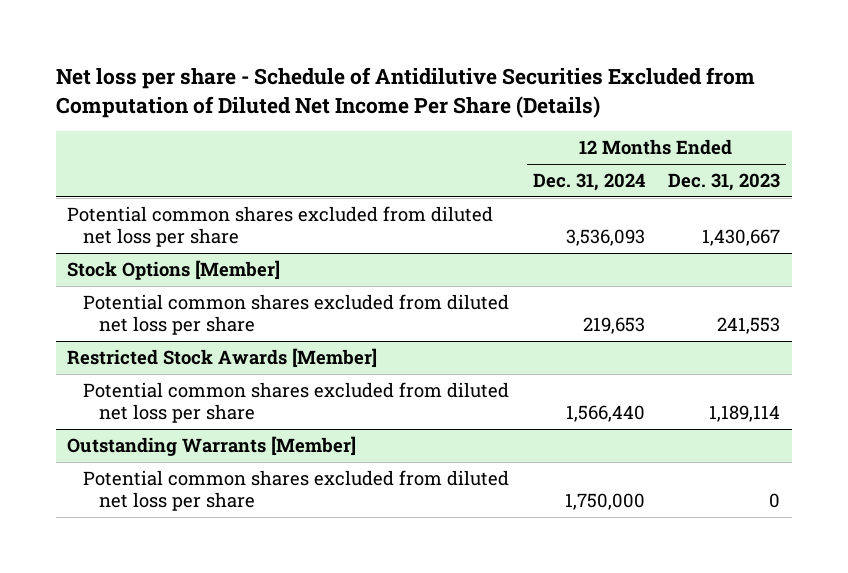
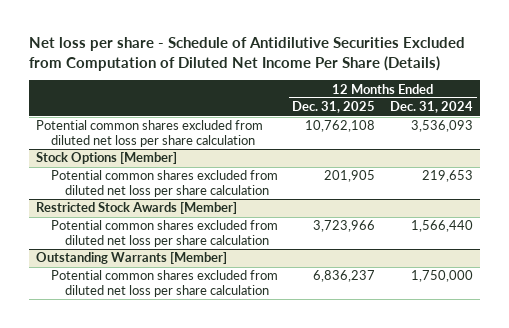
- | 12 Months Ended Dec. 31, 2024 | 12 Months Ended Dec. 31, 2023
+ | 12 Months Ended Dec. 31, 2025 | 12 Months Ended Dec. 31, 2024
- Potential common shares excluded from diluted net loss per share | 3,536,093 | 1,430,667
+ Potential common shares excluded from diluted net loss per share calculation | 10,762,108 | 3,536,093
@ Stock Options [Member]
- Potential common shares excluded from diluted net loss per share | 219,653 | 241,553
+ Potential common shares excluded from diluted net loss per share calculation | 201,905 | 219,653
@ Restricted Stock Awards [Member]
- Potential common shares excluded from diluted net loss per share | 1,566,440 | 1,189,114
+ Potential common shares excluded from diluted net loss per share calculation | 3,723,966 | 1,566,440
@ Outstanding Warrants [Member]
- Potential common shares excluded from diluted net loss per share | 1,750,000 | 0
+ Potential common shares excluded from diluted net loss per share calculation | 6,836,237 | 1,750,000

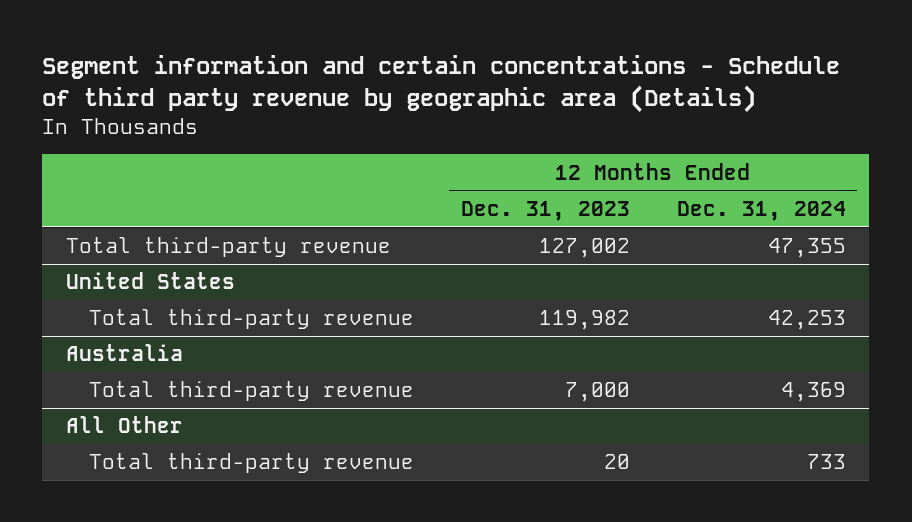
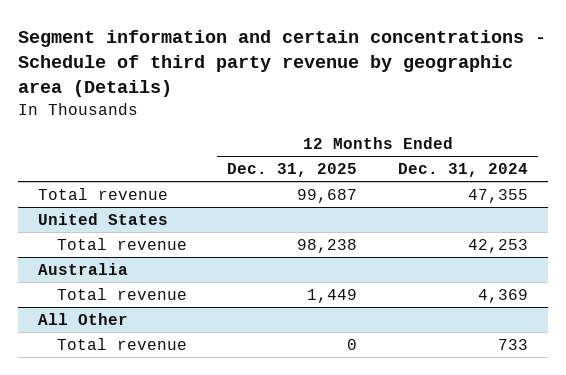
- | 12 Months Ended Dec. 31, 2023 | 12 Months Ended Dec. 31, 2024
+ | 12 Months Ended Dec. 31, 2025 | 12 Months Ended Dec. 31, 2024
- Total third-party revenue | 127,002 | 47,355
+ Total revenue | 99,687 | 47,355
@ United States
- Total third-party revenue | 119,982 | 42,253
+ Total revenue | 98,238 | 42,253
@ Australia
- Total third-party revenue | 7,000 | 4,369
+ Total revenue | 1,449 | 4,369
@ All Other
- Total third-party revenue | 20 | 733
+ Total revenue | 0 | 733

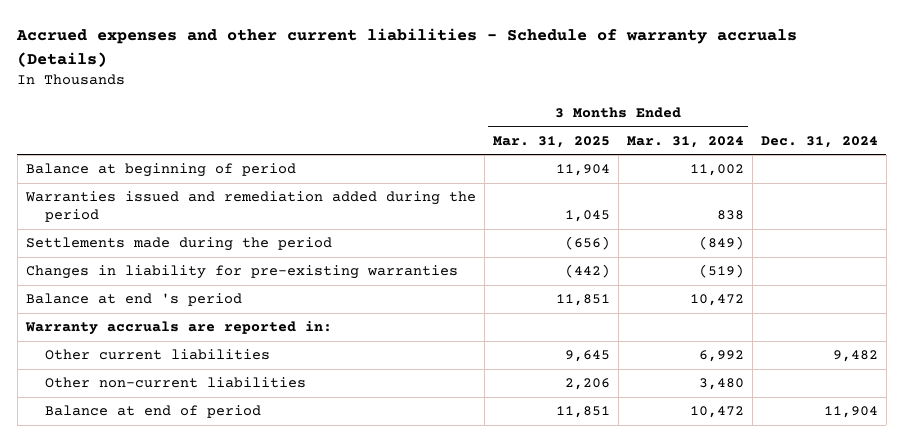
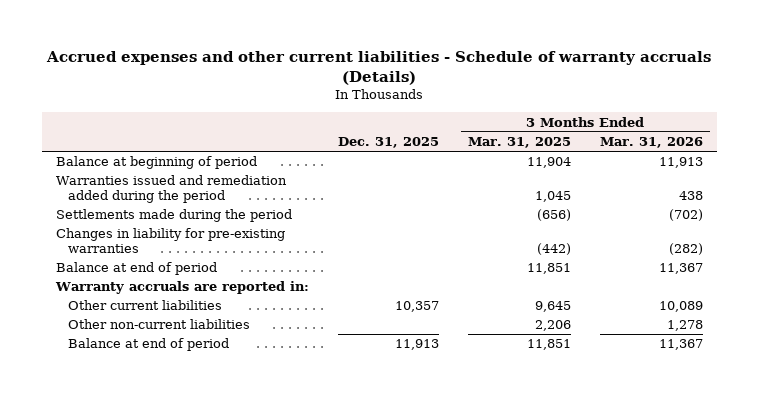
- | 3 Months Ended Mar. 31, 2025 | 3 Months Ended Mar. 31, 2024 | Dec. 31, 2024
+ | Dec. 31, 2025 | 3 Months Ended Mar. 31, 2025 | 3 Months Ended Mar. 31, 2026
- Balance at end 's period | 11,851 | 10,472 |
+ Balance at end of period | | 11,851 | 11,367

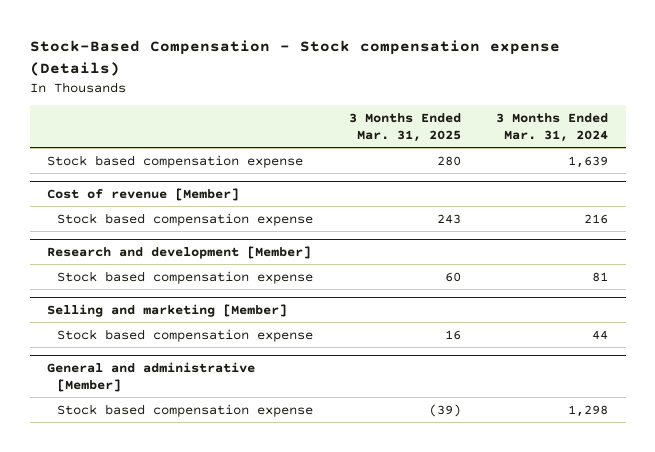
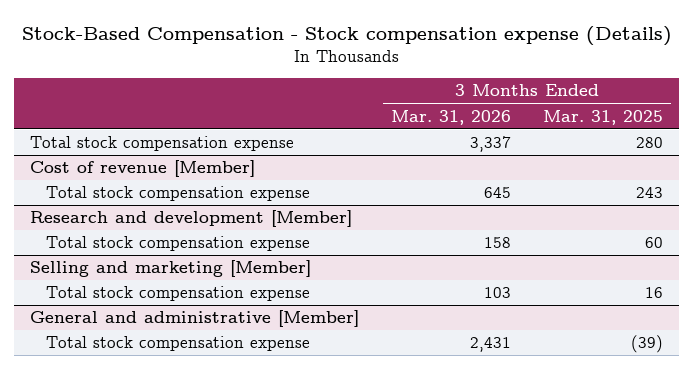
- | 3 Months Ended Mar. 31, 2025 | 3 Months Ended Mar. 31, 2024
+ | 3 Months Ended Mar. 31, 2026 | 3 Months Ended Mar. 31, 2025
- Stock based compensation expense | 280 | 1,639
+ Total stock compensation expense | 3,337 | 280
@ Cost of revenue [Member]
- Stock based compensation expense | 243 | 216
+ Total stock compensation expense | 645 | 243
@ Research and development [Member]
- Stock based compensation expense | 60 | 81
+ Total stock compensation expense | 158 | 60
@ Selling and marketing [Member]
- Stock based compensation expense | 16 | 44
+ Total stock compensation expense | 103 | 16
@ General and administrative [Member]
- Stock based compensation expense | (39) | 1,298
+ Total stock compensation expense | 2,431 | (39)

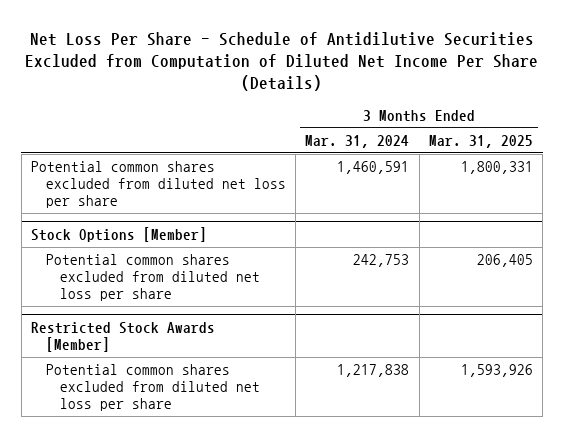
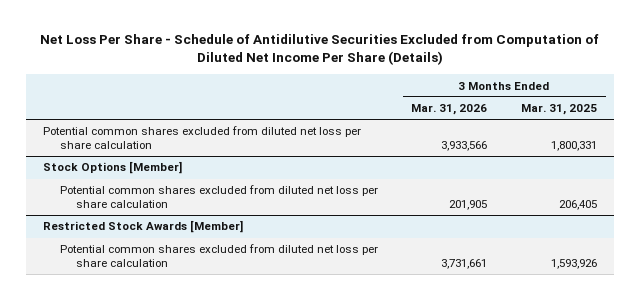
- | 3 Months Ended Mar. 31, 2024 | 3 Months Ended Mar. 31, 2025
+ | 3 Months Ended Mar. 31, 2026 | 3 Months Ended Mar. 31, 2025
- Potential common shares excluded from diluted net loss per share | 1,460,591 | 1,800,331
+ Potential common shares excluded from diluted net loss per share calculation | 3,933,566 | 1,800,331
@ Stock Options [Member]
- Potential common shares excluded from diluted net loss per share | 242,753 | 206,405
+ Potential common shares excluded from diluted net loss per share calculation | 201,905 | 206,405
@ Restricted Stock Awards [Member]
- Potential common shares excluded from diluted net loss per share | 1,217,838 | 1,593,926
+ Potential common shares excluded from diluted net loss per share calculation | 3,731,661 | 1,593,926

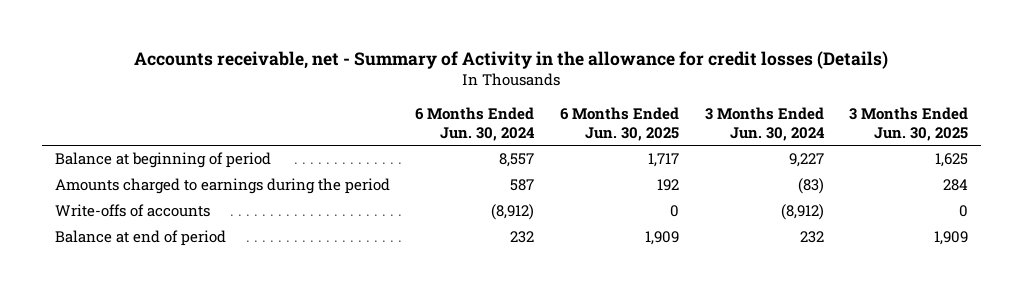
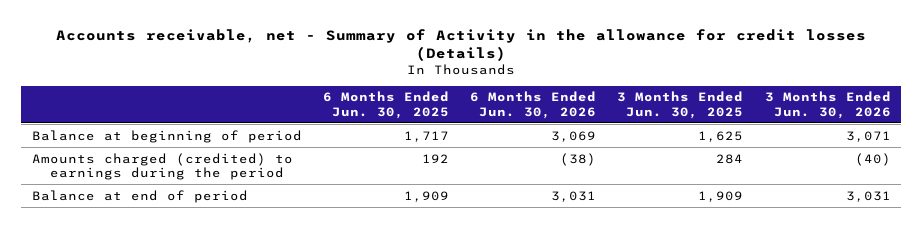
- | 6 Months Ended Jun. 30, 2024 | 6 Months Ended Jun. 30, 2025 | 3 Months Ended Jun. 30, 2024 | 3 Months Ended Jun. 30, 2025
+ | 6 Months Ended Jun. 30, 2025 | 6 Months Ended Jun. 30, 2026 | 3 Months Ended Jun. 30, 2025 | 3 Months Ended Jun. 30, 2026
- Amounts charged to earnings during the period | 587 | 192 | (83) | 284
- Write-offs of accounts | (8,912) | 0 | (8,912) | 0
+ Amounts charged (credited) to earnings during the period | 192 | (38) | 284 | (40)

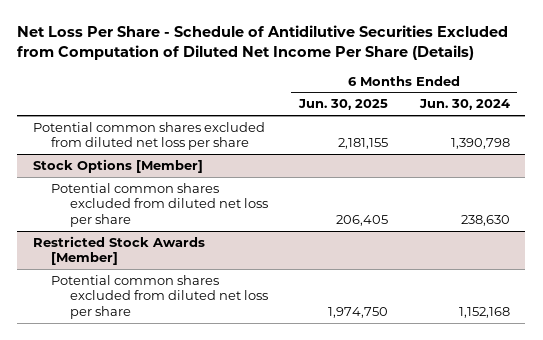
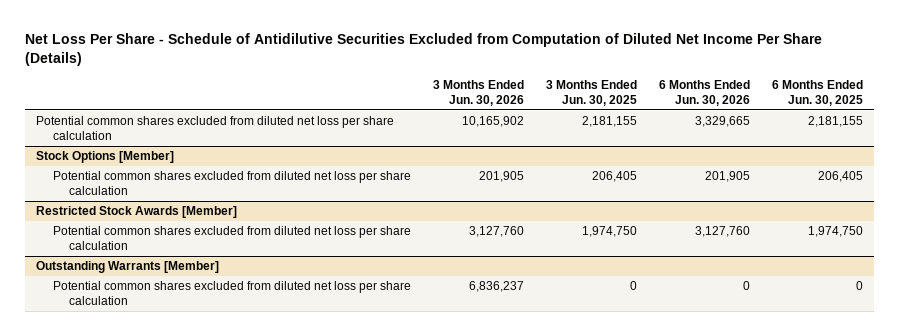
- | 6 Months Ended Jun. 30, 2025 | 6 Months Ended Jun. 30, 2024
+ | 3 Months Ended Jun. 30, 2026 | 3 Months Ended Jun. 30, 2025 | 6 Months Ended Jun. 30, 2026 | 6 Months Ended Jun. 30, 2025
- Potential common shares excluded from diluted net loss per share | 2,181,155 | 1,390,798
+ Potential common shares excluded from diluted net loss per share calculation | 10,165,902 | 2,181,155 | 3,329,665 | 2,181,155
@ Stock Options [Member]
- Potential common shares excluded from diluted net loss per share | 206,405 | 238,630
+ Potential common shares excluded from diluted net loss per share calculation | 201,905 | 206,405 | 201,905 | 206,405
@ Restricted Stock Awards [Member]
- Potential common shares excluded from diluted net loss per share | 1,974,750 | 1,152,168
+ Potential common shares excluded from diluted net loss per share calculation | 3,127,760 | 1,974,750 | 3,127,760 | 1,974,750
+ Outstanding Warrants [Member]
+ Potential common shares excluded from diluted net loss per share calculation | 6,836,237 | 0 | 0 | 0

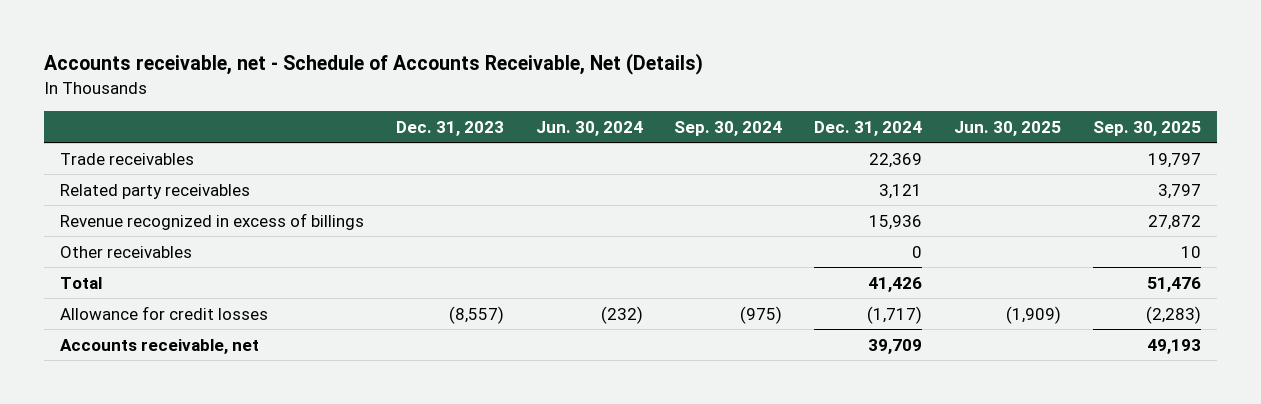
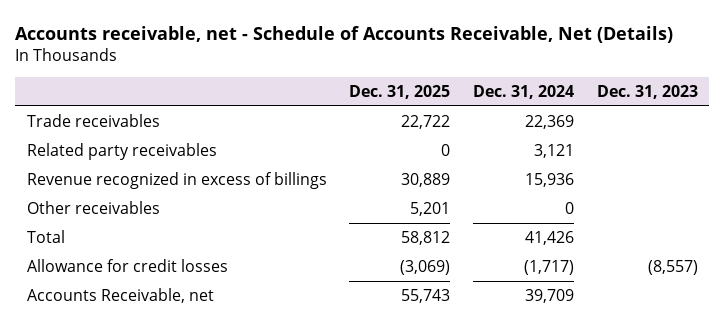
- | Dec. 31, 2023 | Jun. 30, 2024 | Sep. 30, 2024 | Dec. 31, 2024 | Jun. 30, 2025 | Sep. 30, 2025
+ | Dec. 31, 2025 | Dec. 31, 2024 | Dec. 31, 2023
- Accounts receivable, net | | | | 39,709 | | 49,193
+ Accounts Receivable, net | 55,743 | 39,709 |

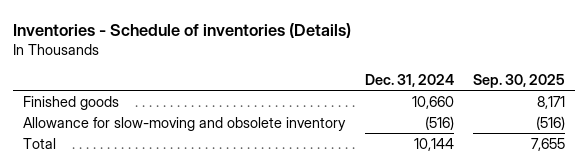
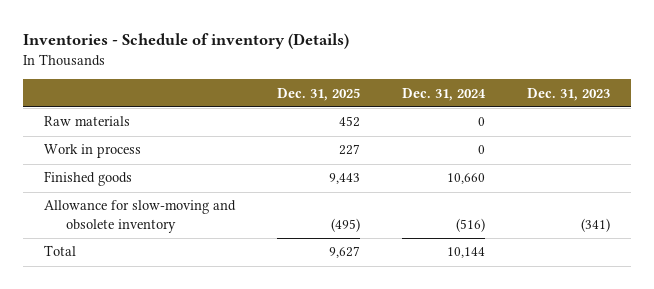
- Inventories - Schedule of inventories (Details)
+ Inventories - Schedule of inventory (Details)
- | Dec. 31, 2024 | Sep. 30, 2025
+ | Dec. 31, 2025 | Dec. 31, 2024 | Dec. 31, 2023
+ Raw materials | 452 | 0 |
+ Work in process | 227 | 0 |

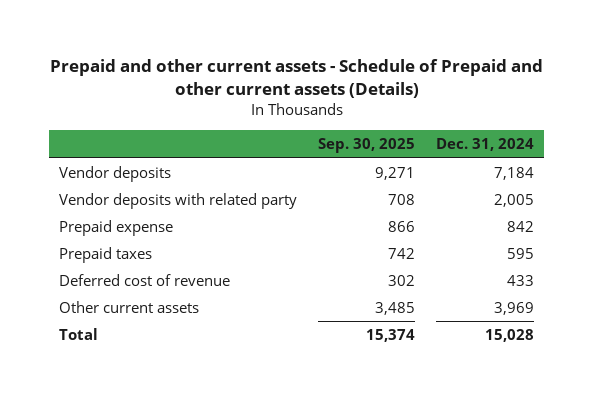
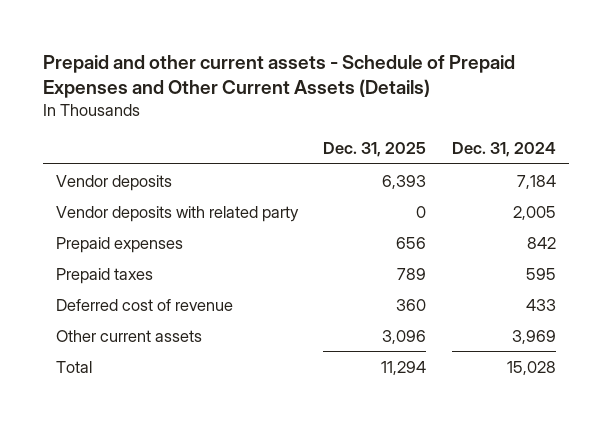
- Prepaid and other current assets - Schedule of Prepaid and other current assets (Details)
+ Prepaid and other current assets - Schedule of Prepaid Expenses and Other Current Assets (Details)
- | Sep. 30, 2025 | Dec. 31, 2024
+ | Dec. 31, 2025 | Dec. 31, 2024
- Prepaid expense | 866 | 842
+ Prepaid expenses | 656 | 842

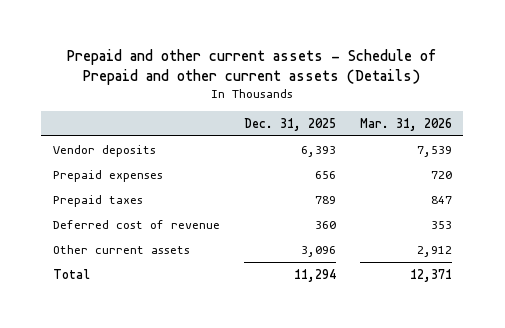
- Prepaid and other current assets - Schedule of Prepaid Expenses and Other Current Assets (Details)
+ Prepaid and other current assets - Schedule of Prepaid and other current assets (Details)
- | Dec. 31, 2025 | Dec. 31, 2024
+ | Dec. 31, 2025 | Mar. 31, 2026
- Vendor deposits with related party | 0 | 2,005

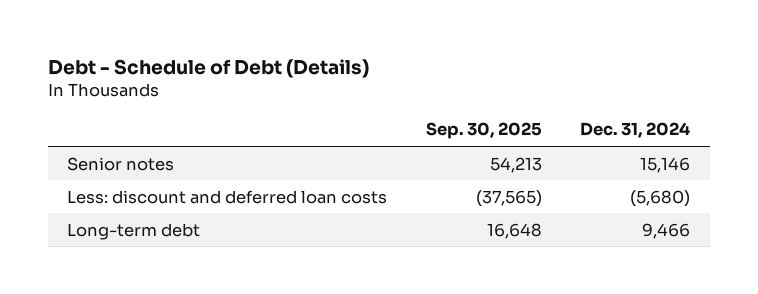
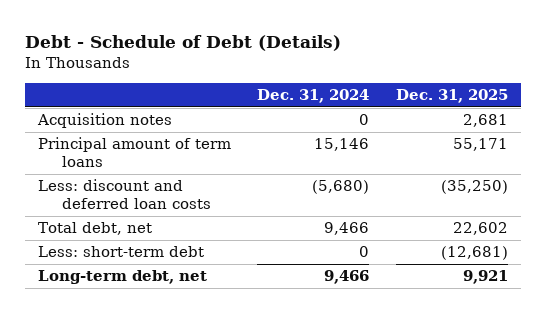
- | Sep. 30, 2025 | Dec. 31, 2024
+ | Dec. 31, 2024 | Dec. 31, 2025
- Senior notes | 54,213 | 15,146
+ Acquisition notes | 0 | 2,681
+ Principal amount of term loans | 15,146 | 55,171
- Long-term debt | 16,648 | 9,466
+ Total debt, net | 9,466 | 22,602
+ Less: short-term debt | 0 | (12,681)
+ Long-term debt, net | 9,466 | 9,921

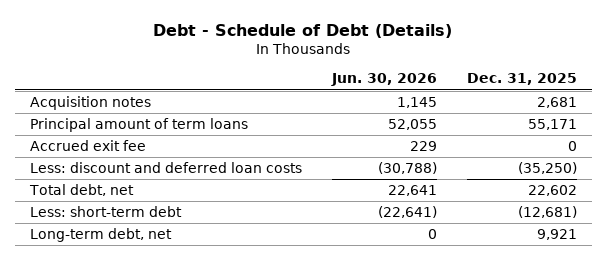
- | Dec. 31, 2024 | Dec. 31, 2025
+ | Jun. 30, 2026 | Dec. 31, 2025
+ Accrued exit fee | 229 | 0

